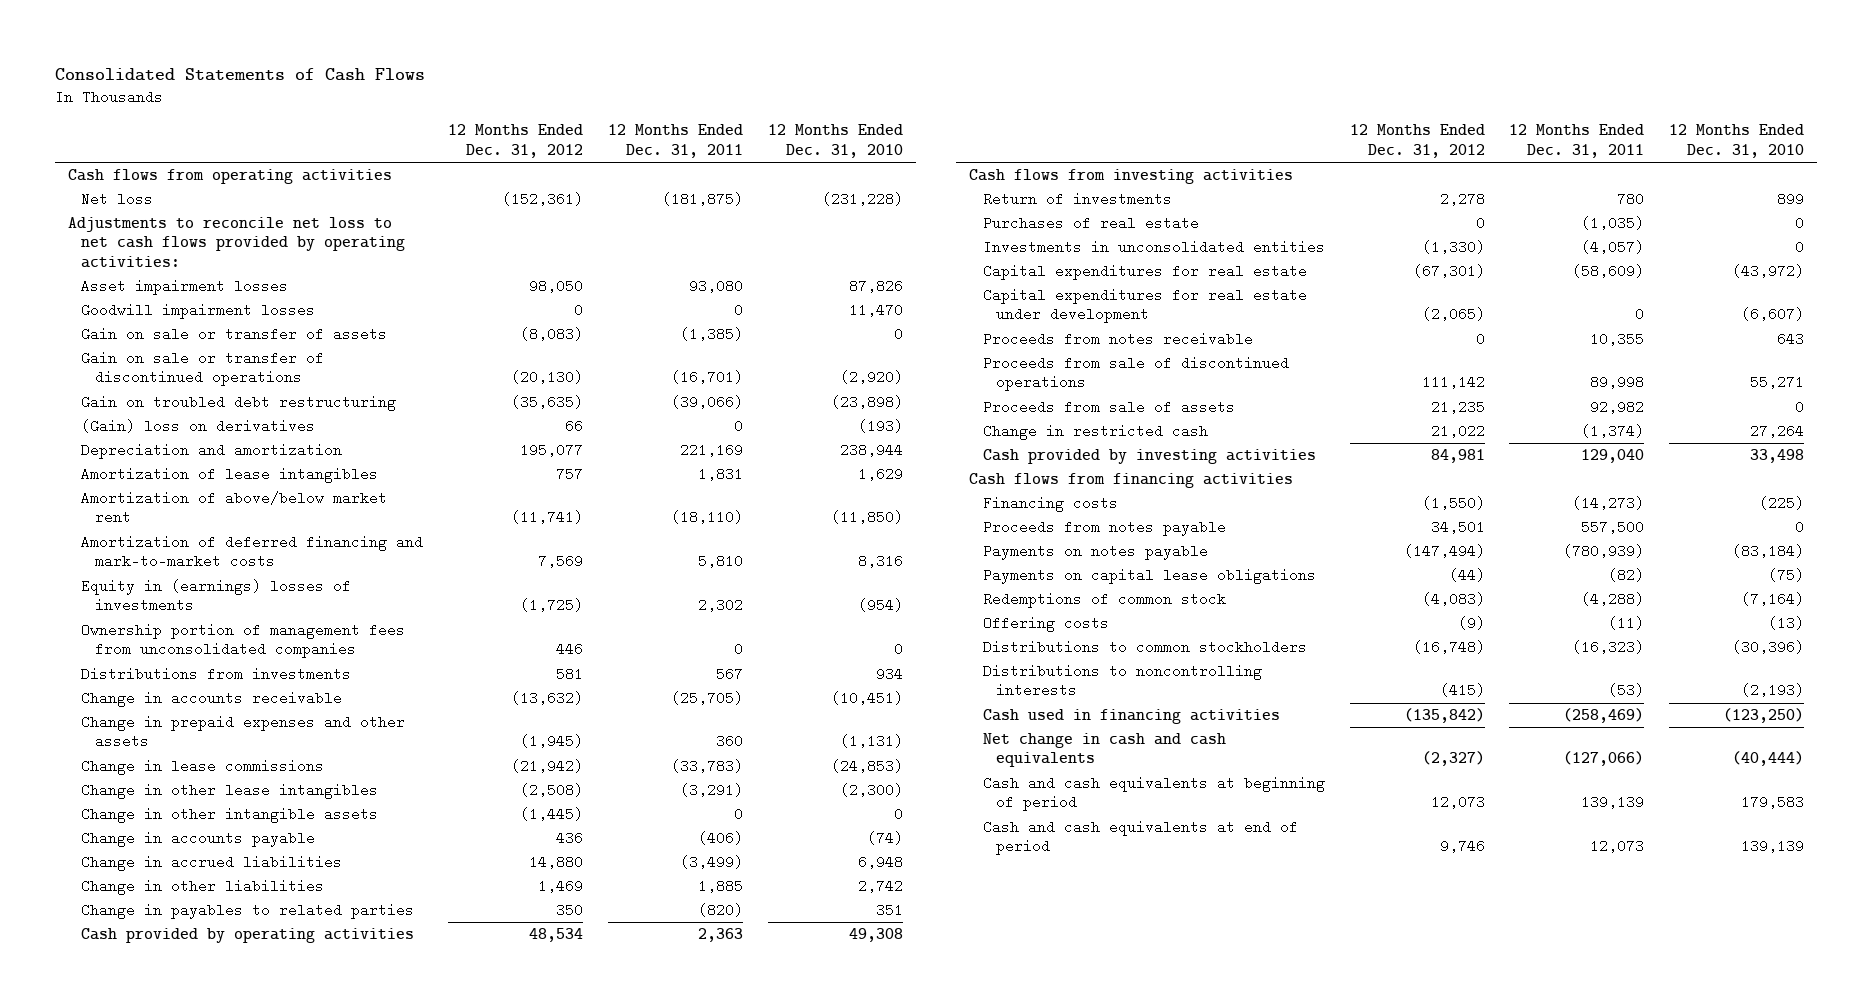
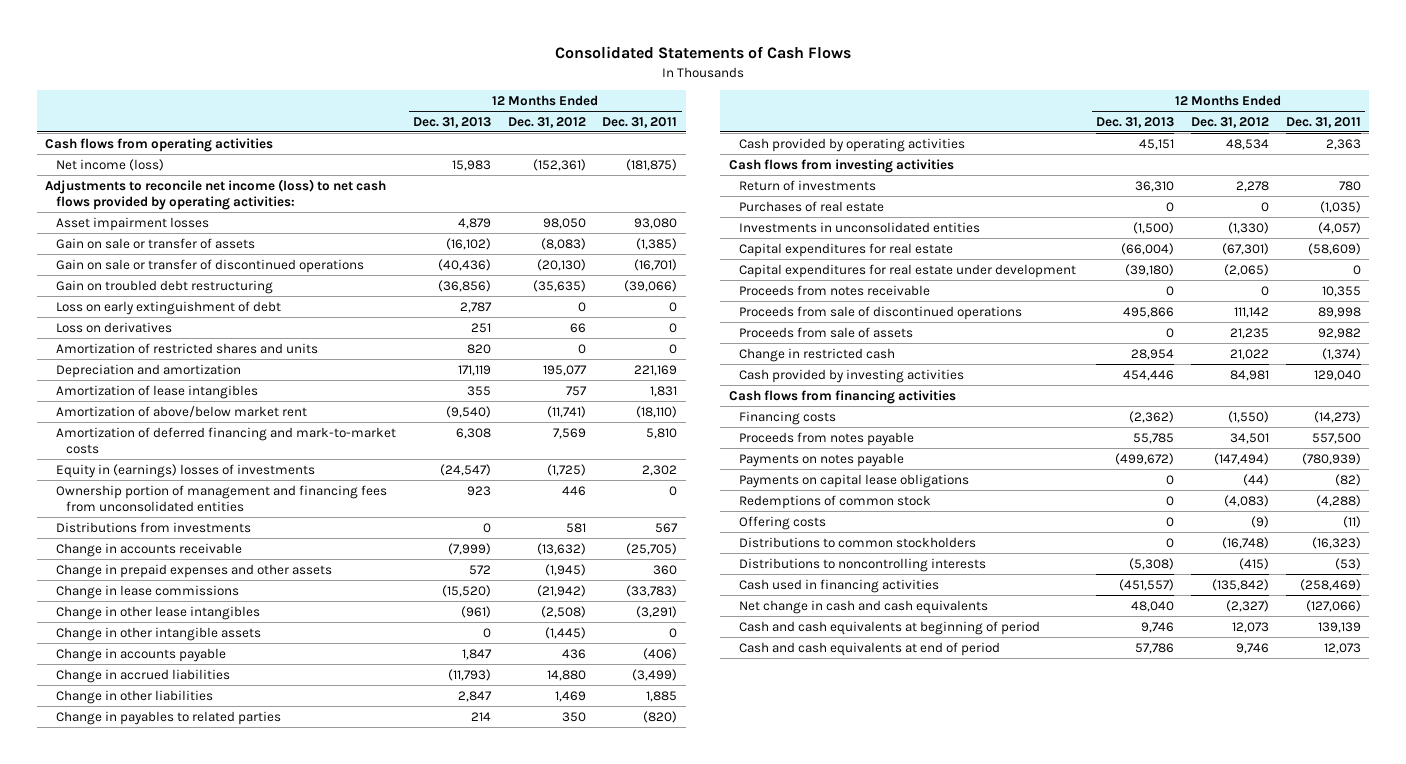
- | 12 Months Ended Dec. 31, 2012 | 12 Months Ended Dec. 31, 2011 | 12 Months Ended Dec. 31, 2010
+ | 12 Months Ended Dec. 31, 2013 | 12 Months Ended Dec. 31, 2012 | 12 Months Ended Dec. 31, 2011
- Net loss | (152,361) | (181,875) | (231,228)
- Adjustments to reconcile net loss to net cash flows provided by operating activities:
+ Net income (loss) | 15,983 | (152,361) | (181,875)
+ Adjustments to reconcile net income (loss) to net cash flows provided by operating activities:
- Goodwill impairment losses | 0 | 0 | 11,470
- (Gain) loss on derivatives | 66 | 0 | (193)
+ Loss on early extinguishment of debt | 2,787 | 0 | 0
+ Loss on derivatives | 251 | 66 | 0
+ Amortization of restricted shares and units | 820 | 0 | 0
- Ownership portion of management fees from unconsolidated companies | 446 | 0 | 0
+ Ownership portion of management and financing fees from unconsolidated entities | 923 | 446 | 0

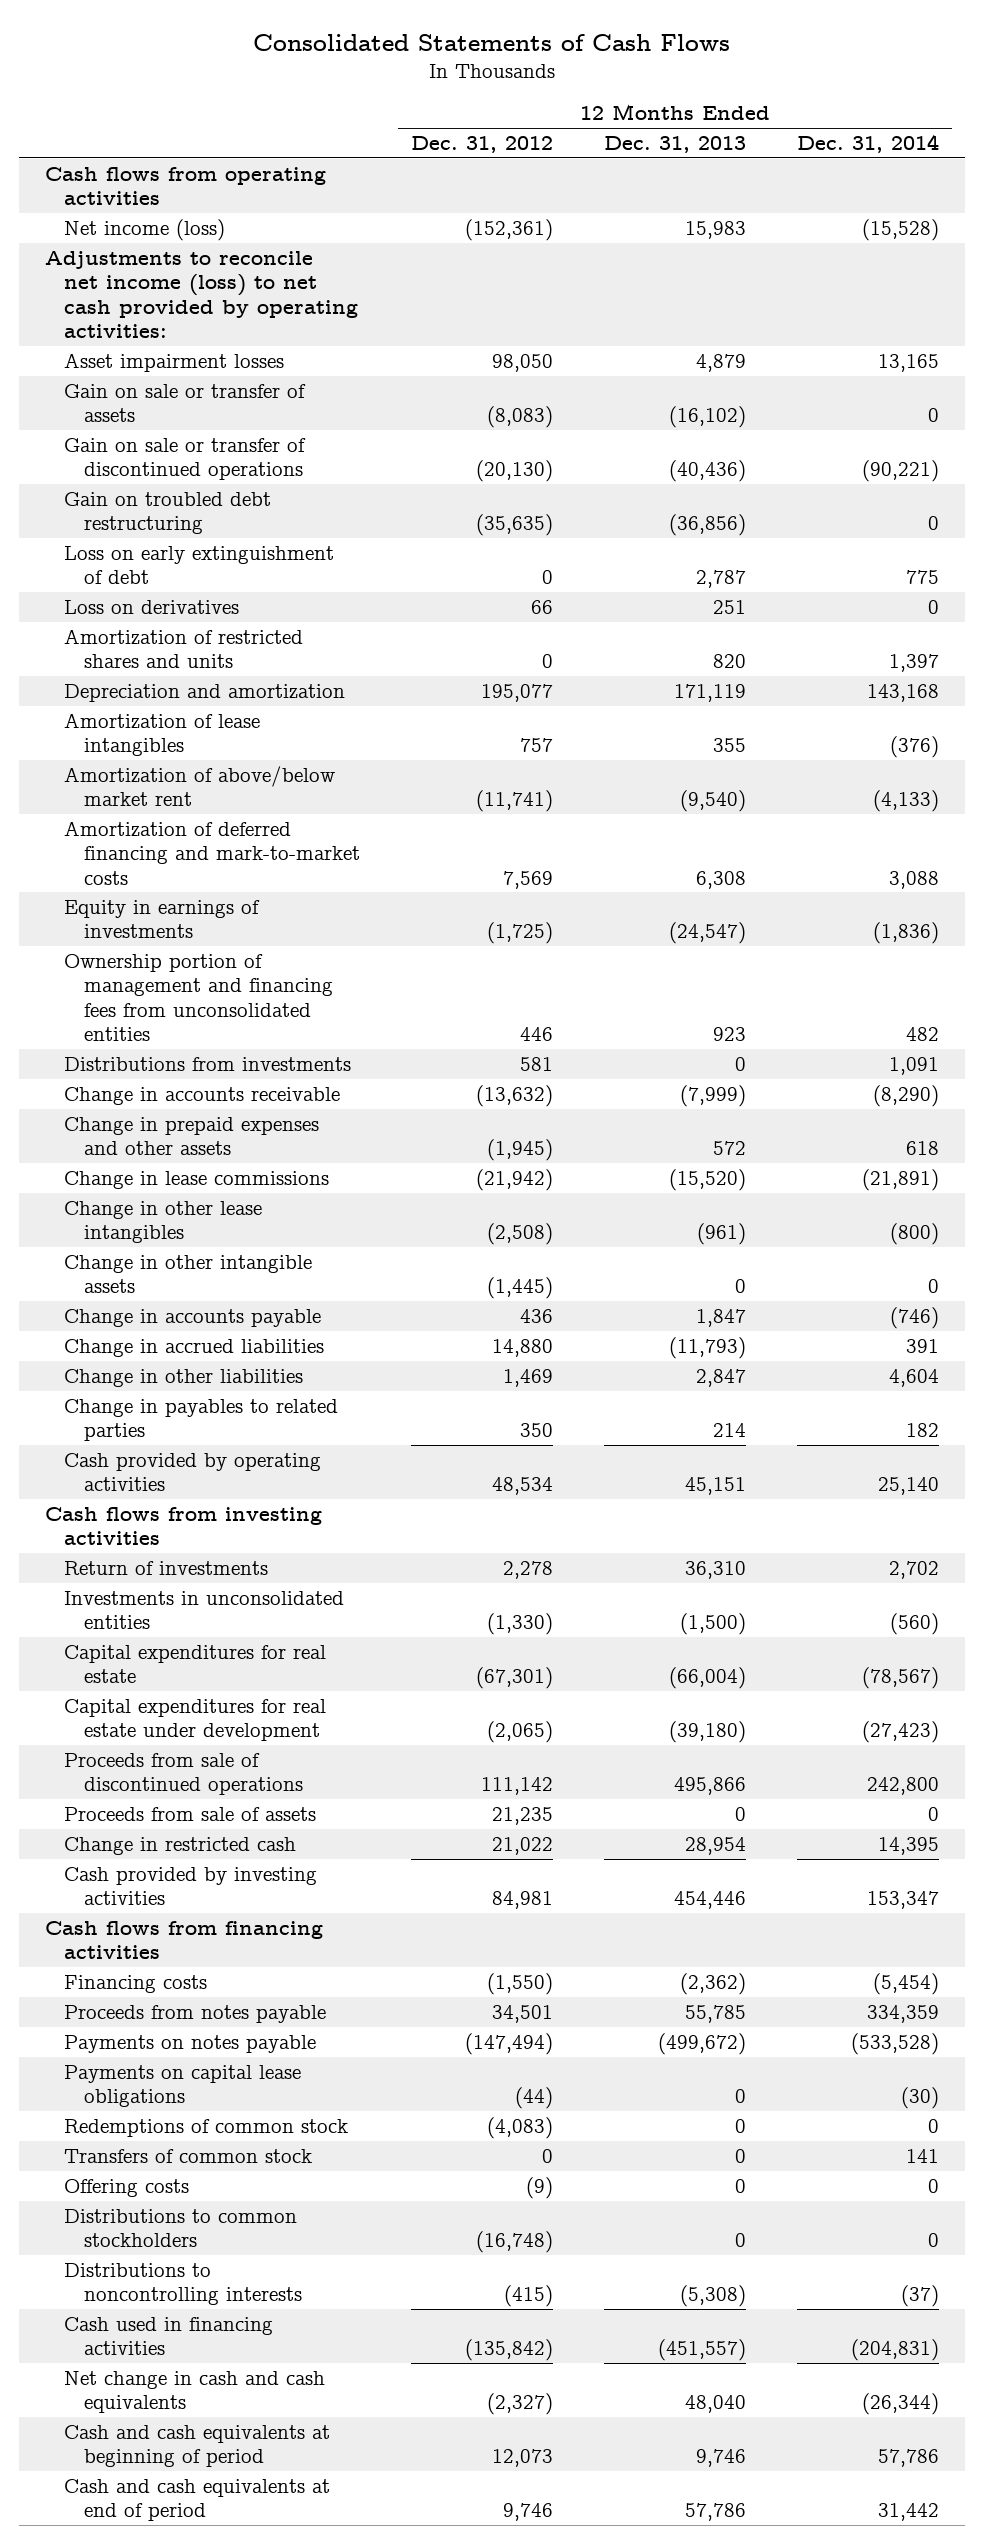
- | 12 Months Ended Dec. 31, 2013 | 12 Months Ended Dec. 31, 2012 | 12 Months Ended Dec. 31, 2011
+ | 12 Months Ended Dec. 31, 2012 | 12 Months Ended Dec. 31, 2013 | 12 Months Ended Dec. 31, 2014
- Adjustments to reconcile net income (loss) to net cash flows provided by operating activities:
+ Adjustments to reconcile net income (loss) to net cash provided by operating activities:
- Equity in (earnings) losses of investments | (24,547) | (1,725) | 2,302
+ Equity in earnings of investments | (1,725) | (24,547) | (1,836)
- Purchases of real estate | 0 | 0 | (1,035)
- Proceeds from notes receivable | 0 | 0 | 10,355
+ Transfers of common stock | 0 | 0 | 141

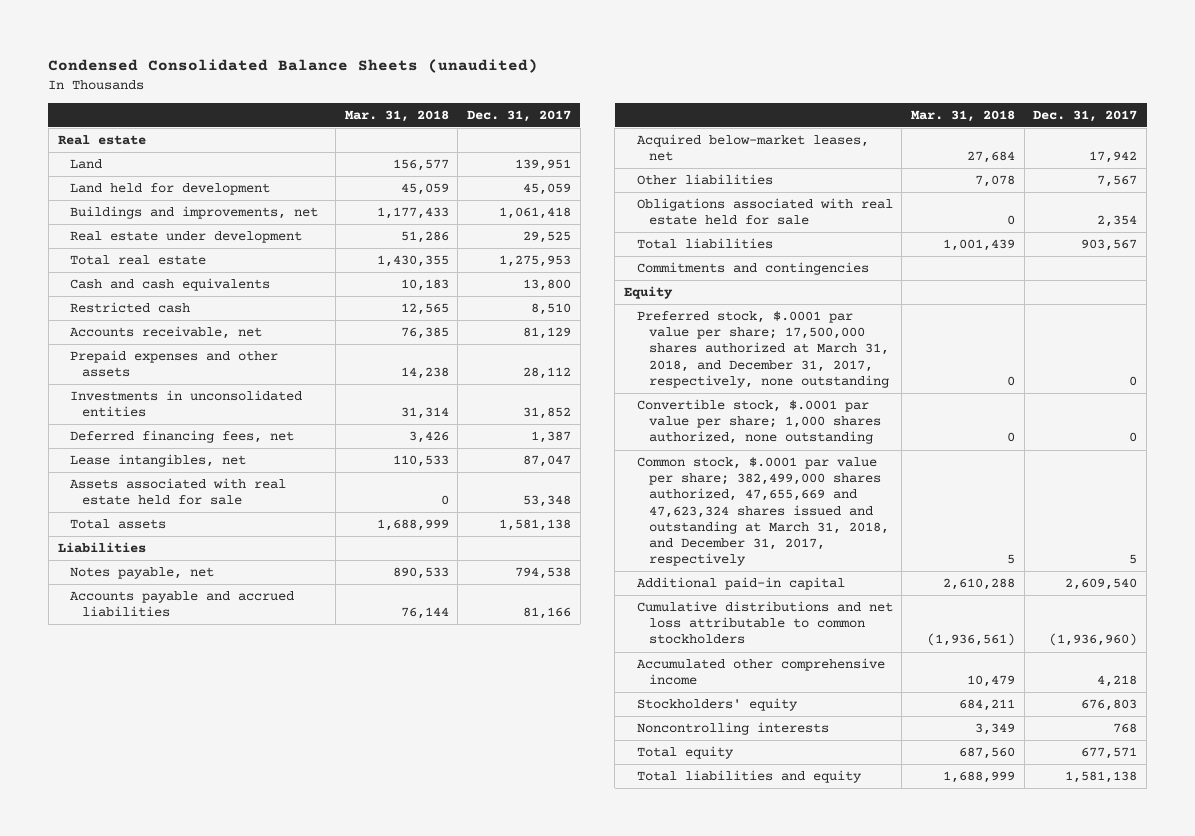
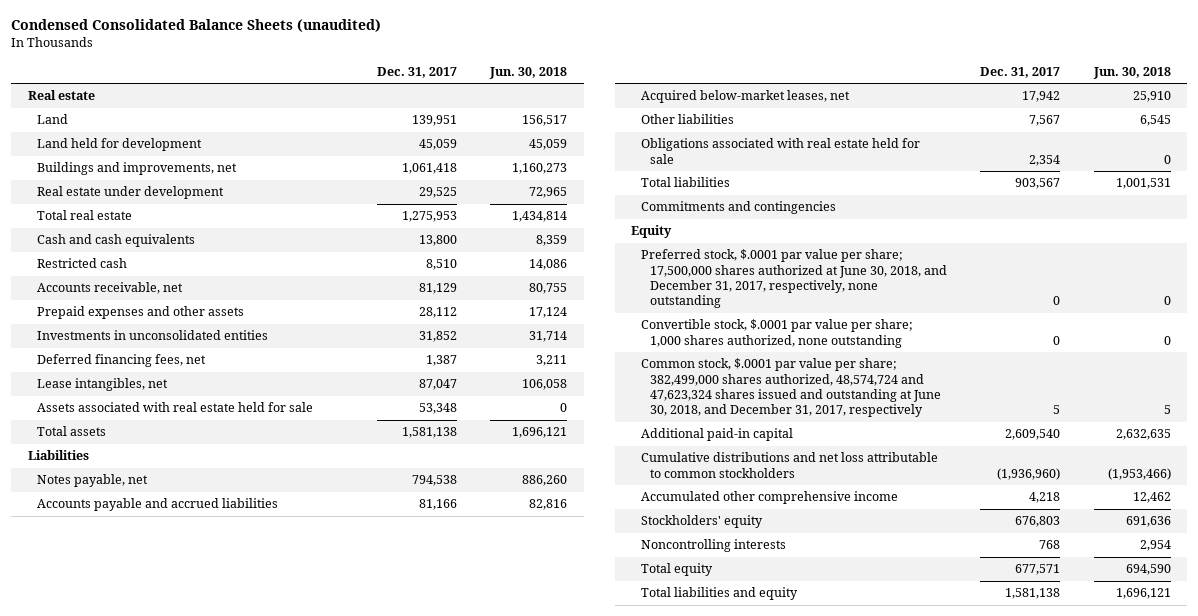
- | Mar. 31, 2018 | Dec. 31, 2017
+ | Dec. 31, 2017 | Jun. 30, 2018
- Preferred stock, $.0001 par value per share; 17,500,000 shares authorized at March 31, 2018, and December 31, 2017, respectively, none outstanding | 0 | 0
+ Preferred stock, $.0001 par value per share; 17,500,000 shares authorized at June 30, 2018, and December 31, 2017, respectively, none outstanding | 0 | 0
- Common stock, $.0001 par value per share; 382,499,000 shares authorized, 47,655,669 and 47,623,324 shares issued and outstanding at March 31, 2018, and December 31, 2017, respectively | 5 | 5
+ Common stock, $.0001 par value per share; 382,499,000 shares authorized, 48,574,724 and 47,623,324 shares issued and outstanding at June 30, 2018, and December 31, 2017, respectively | 5 | 5

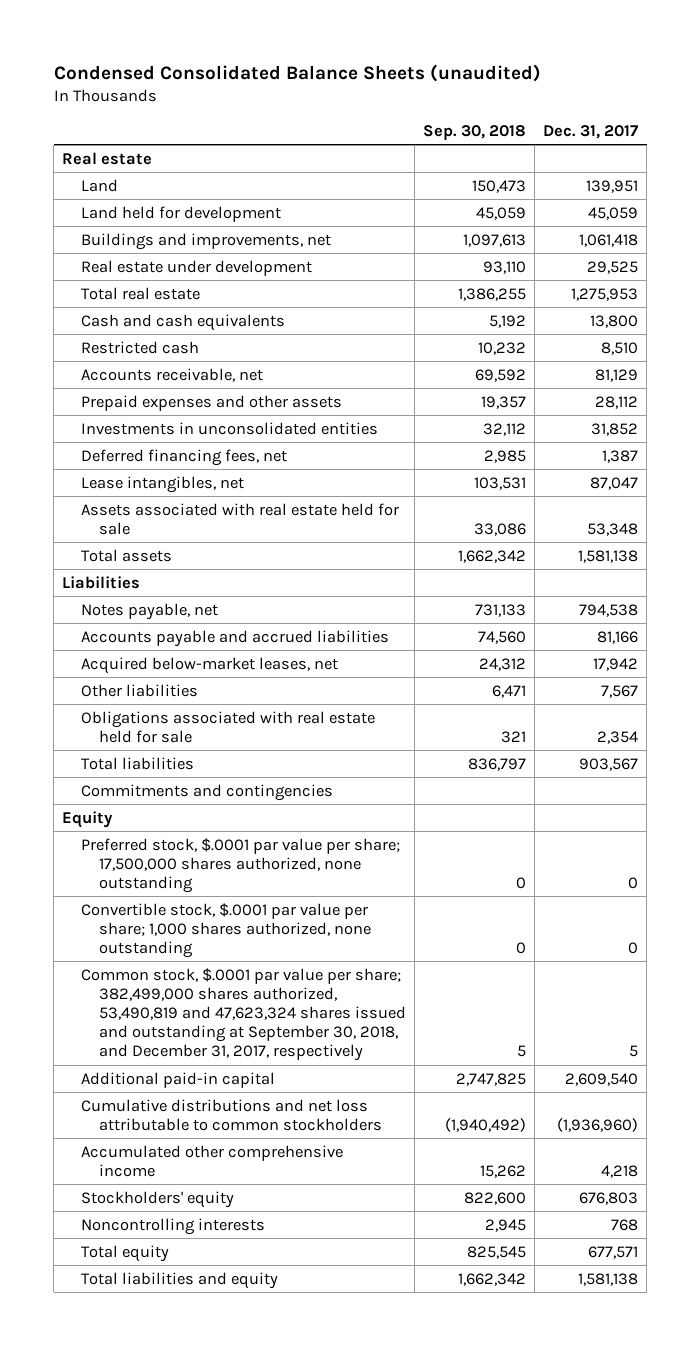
- | Dec. 31, 2017 | Jun. 30, 2018
+ | Sep. 30, 2018 | Dec. 31, 2017
- Preferred stock, $.0001 par value per share; 17,500,000 shares authorized at June 30, 2018, and December 31, 2017, respectively, none outstanding | 0 | 0
+ Preferred stock, $.0001 par value per share; 17,500,000 shares authorized, none outstanding | 0 | 0
- Common stock, $.0001 par value per share; 382,499,000 shares authorized, 48,574,724 and 47,623,324 shares issued and outstanding at June 30, 2018, and December 31, 2017, respectively | 5 | 5
+ Common stock, $.0001 par value per share; 382,499,000 shares authorized, 53,490,819 and 47,623,324 shares issued and outstanding at September 30, 2018, and December 31, 2017, respectively | 5 | 5

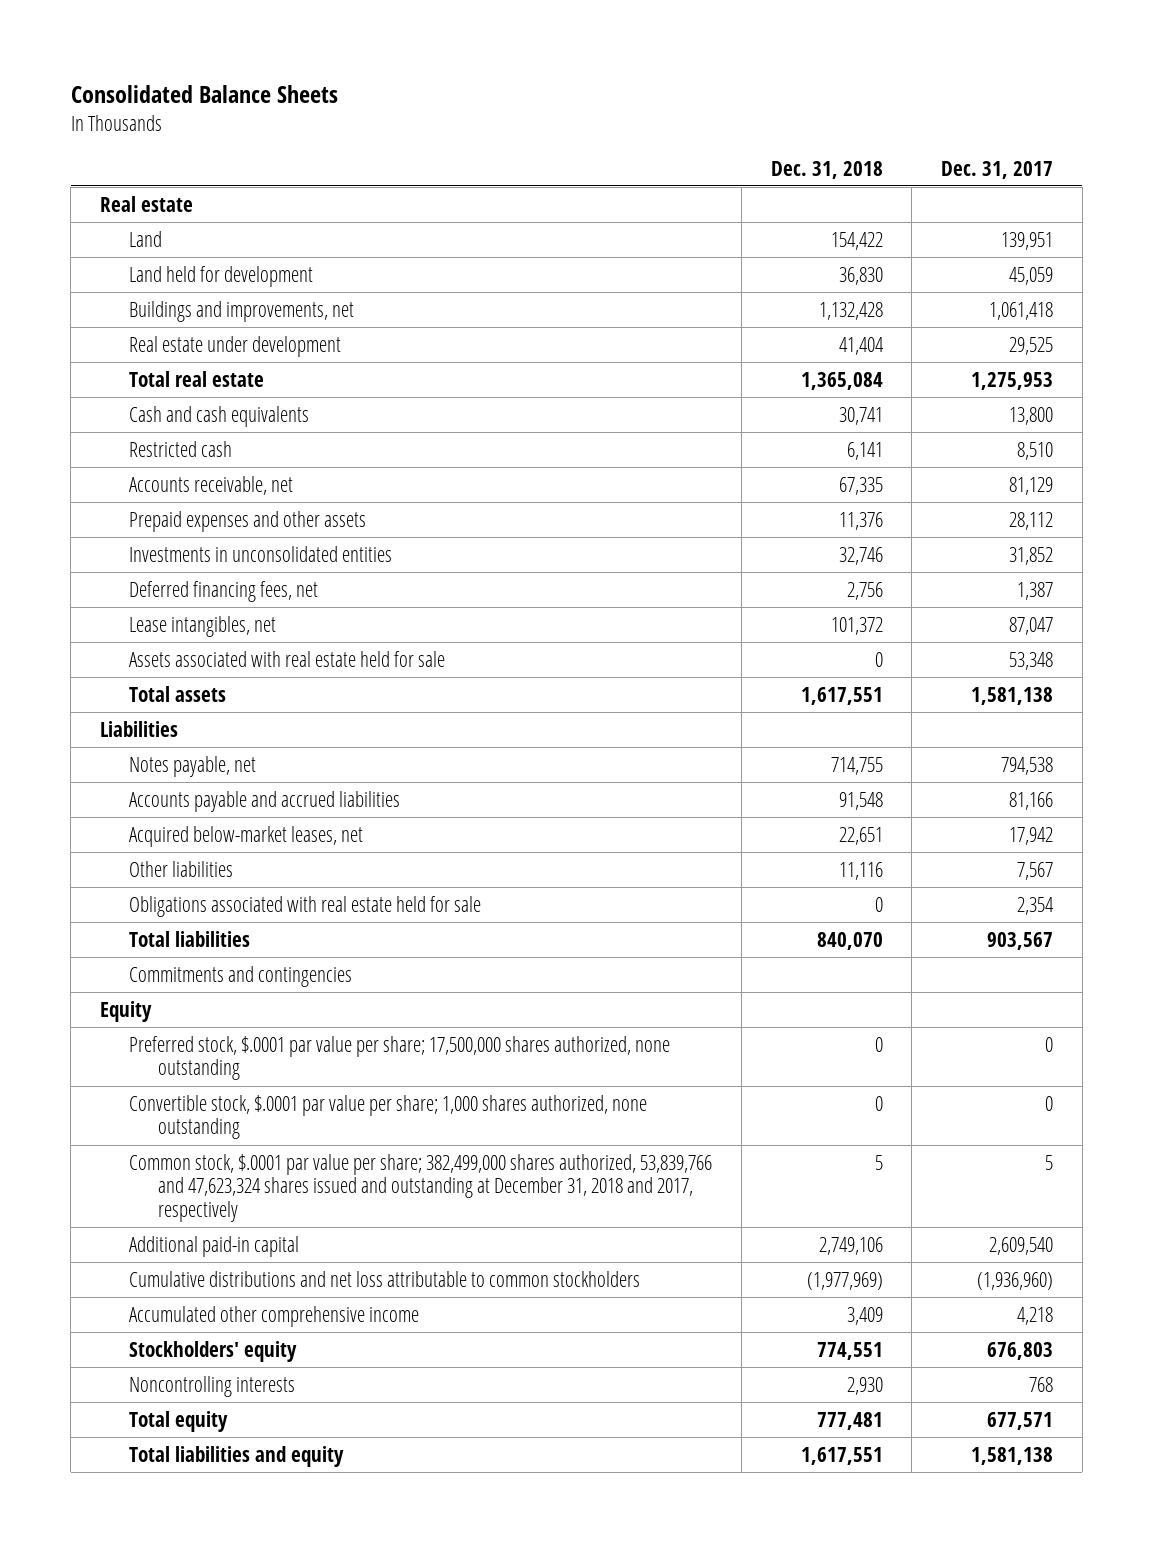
- Condensed Consolidated Balance Sheets (unaudited)
+ Consolidated Balance Sheets
- | Sep. 30, 2018 | Dec. 31, 2017
+ | Dec. 31, 2018 | Dec. 31, 2017
- Common stock, $.0001 par value per share; 382,499,000 shares authorized, 53,490,819 and 47,623,324 shares issued and outstanding at September 30, 2018, and December 31, 2017, respectively | 5 | 5
+ Common stock, $.0001 par value per share; 382,499,000 shares authorized, 53,839,766 and 47,623,324 shares issued and outstanding at December 31, 2018 and 2017, respectively | 5 | 5

